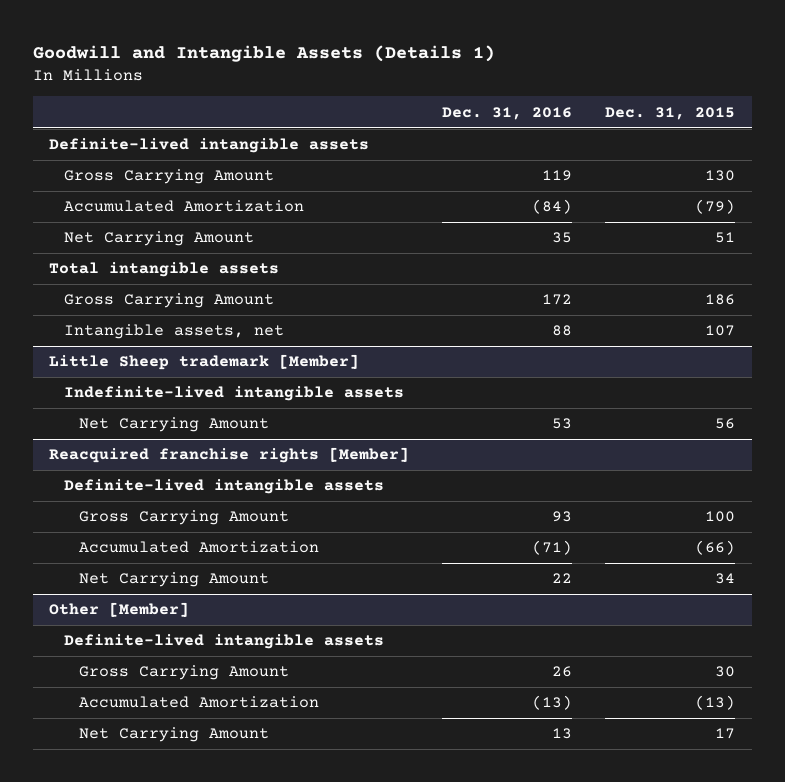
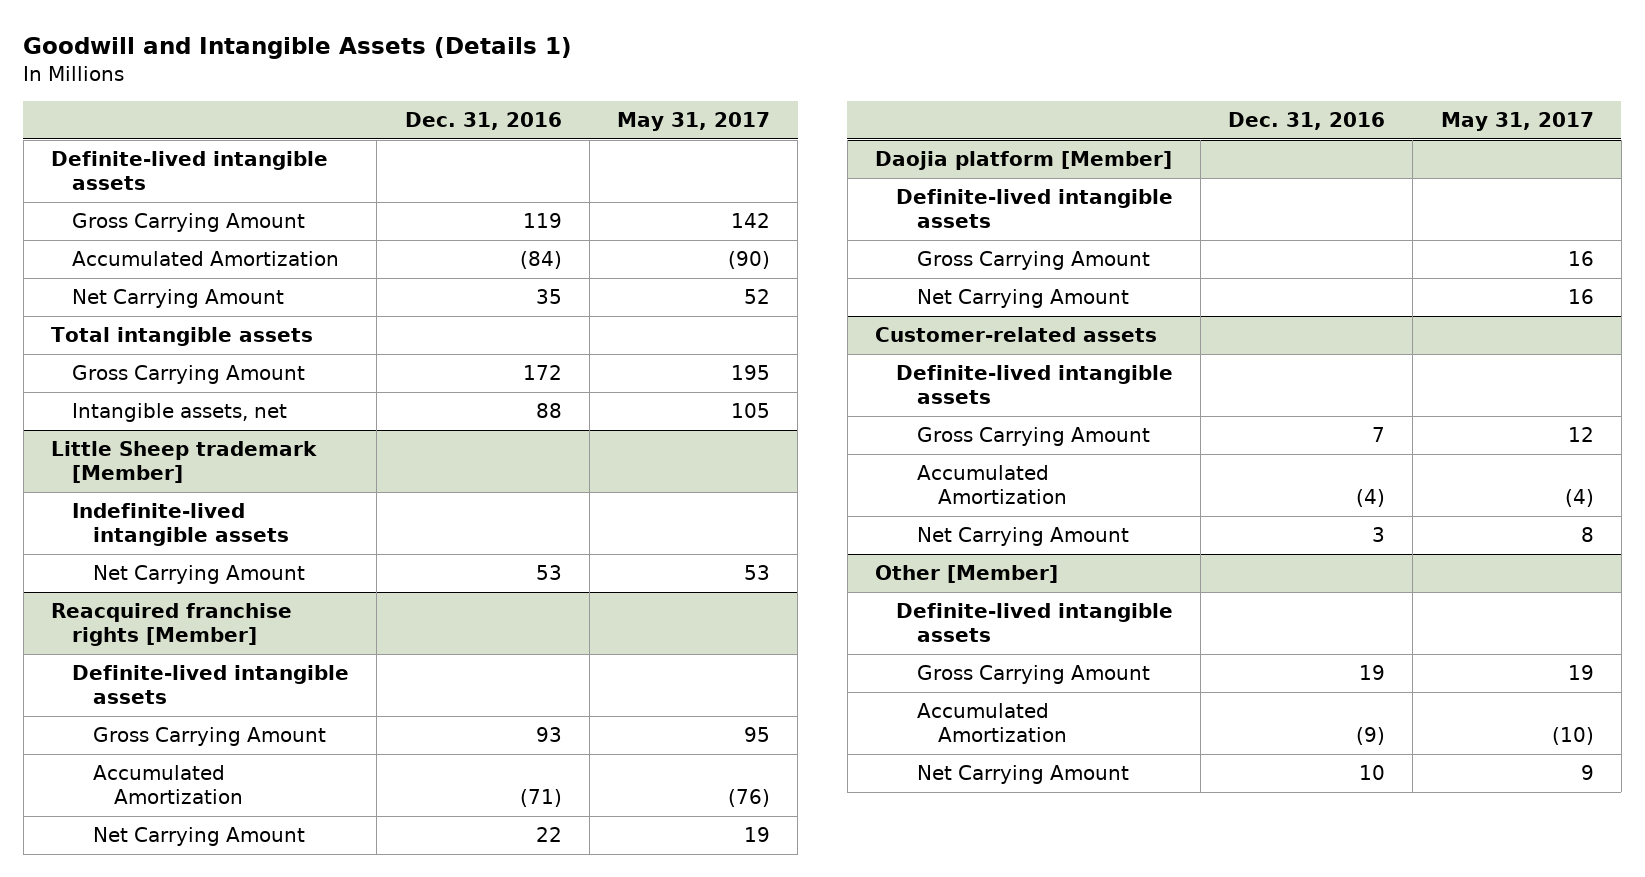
- | Dec. 31, 2016 | Dec. 31, 2015
+ | Dec. 31, 2016 | May 31, 2017
+ Daojia platform [Member]
+ Definite-lived intangible assets
+ Gross Carrying Amount | | 16
+ Net Carrying Amount | | 16
+ Customer-related assets
+ Definite-lived intangible assets
+ Gross Carrying Amount | 7 | 12
+ Accumulated Amortization | (4) | (4)
+ Net Carrying Amount | 3 | 8
@ Other [Member]
- Gross Carrying Amount | 26 | 30
- Accumulated Amortization | (13) | (13)
- Net Carrying Amount | 13 | 17
+ Gross Carrying Amount | 19 | 19
+ Accumulated Amortization | (9) | (10)
+ Net Carrying Amount | 10 | 9

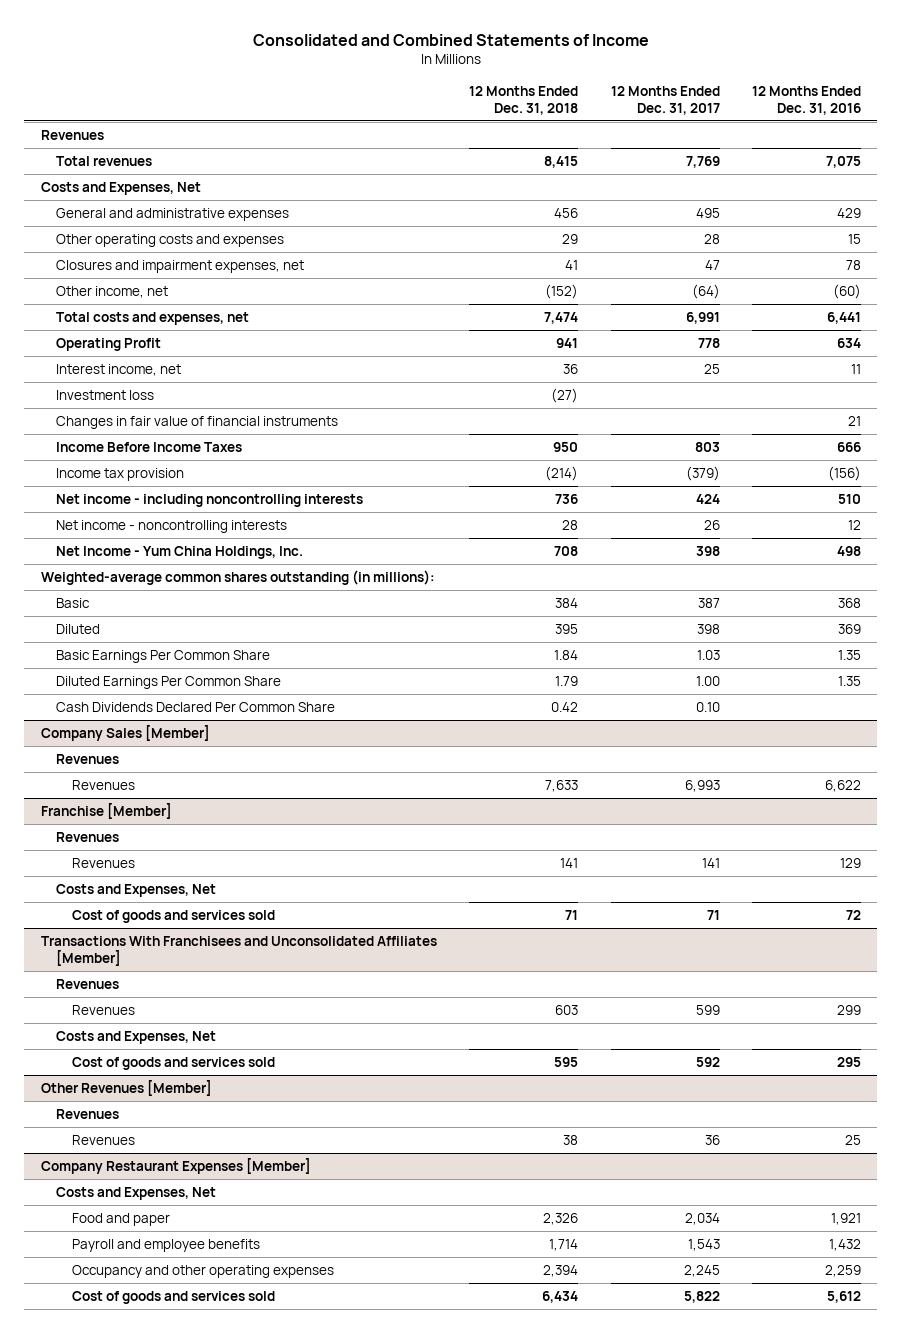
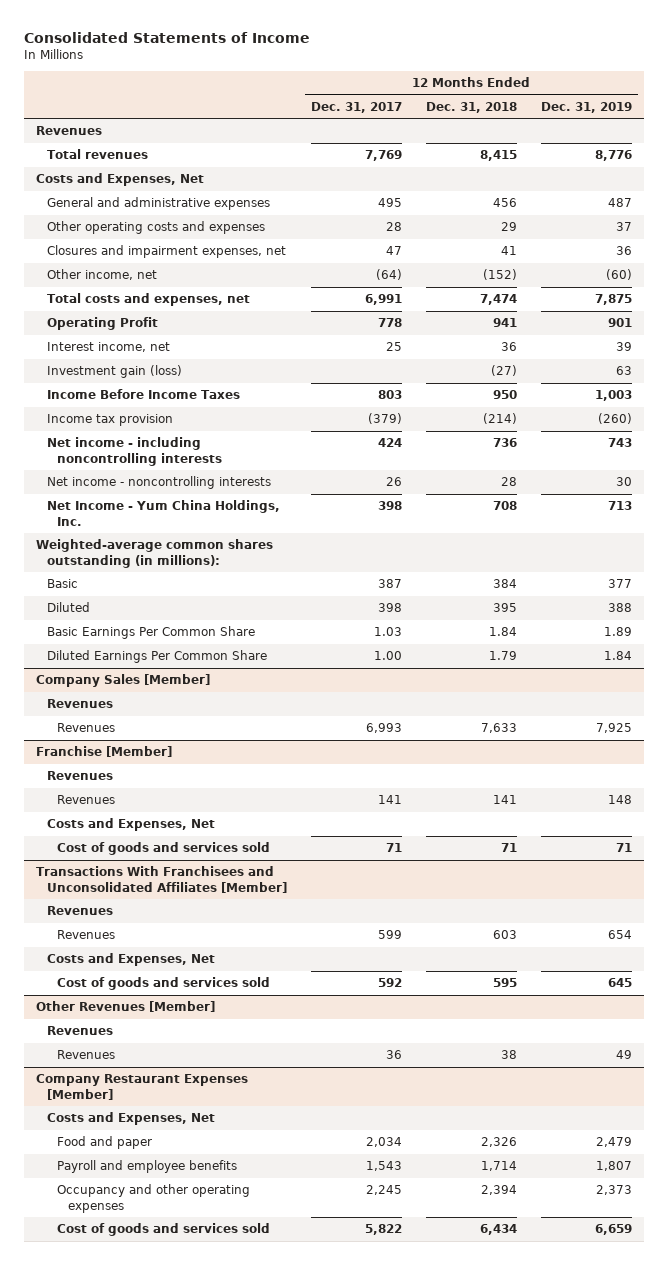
- Consolidated and Combined Statements of Income
+ Consolidated Statements of Income
- | 12 Months Ended Dec. 31, 2018 | 12 Months Ended Dec. 31, 2017 | 12 Months Ended Dec. 31, 2016
+ | 12 Months Ended Dec. 31, 2017 | 12 Months Ended Dec. 31, 2018 | 12 Months Ended Dec. 31, 2019
- Investment loss | (27) | |
- Changes in fair value of financial instruments | | | 21
+ Investment gain (loss) | | (27) | 63
- Cash Dividends Declared Per Common Share | 0.42 | 0.10 |

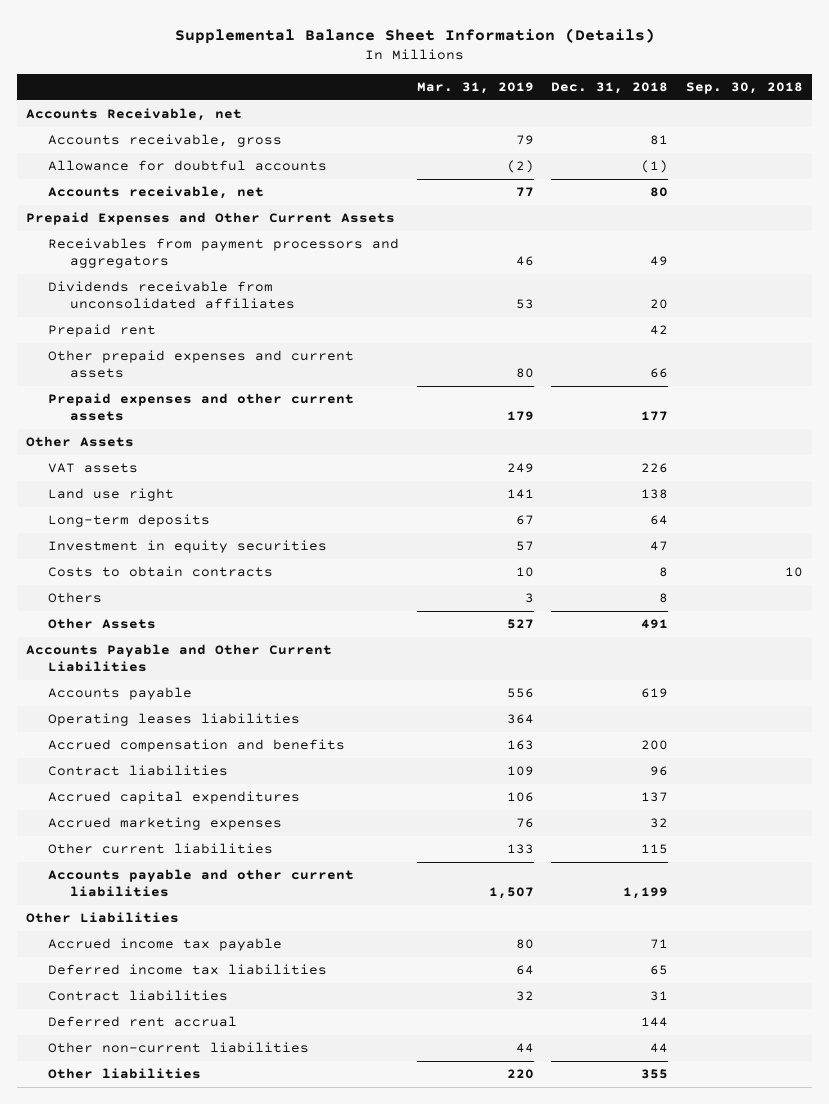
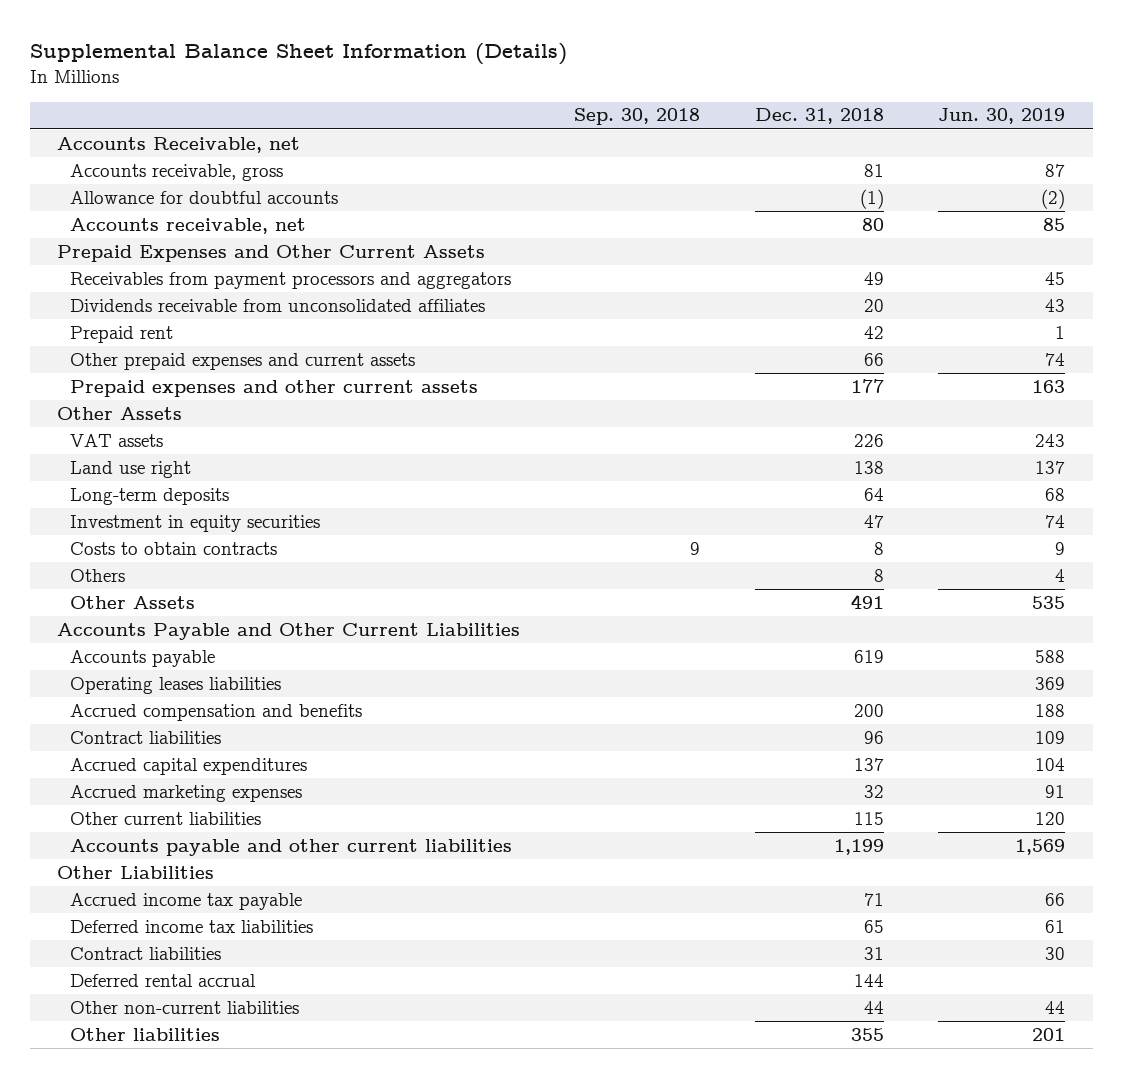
- | Mar. 31, 2019 | Dec. 31, 2018 | Sep. 30, 2018
+ | Sep. 30, 2018 | Dec. 31, 2018 | Jun. 30, 2019
- Costs to obtain contracts | 10 | 8 | 10
+ Costs to obtain contracts | 9 | 8 | 9
- Deferred rent accrual | | 144 |
+ Deferred rental accrual | | 144 |

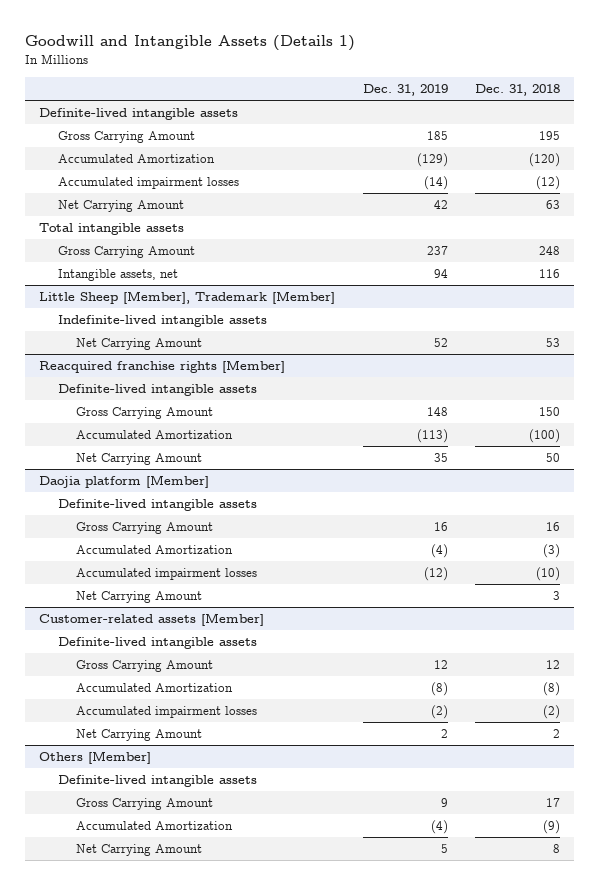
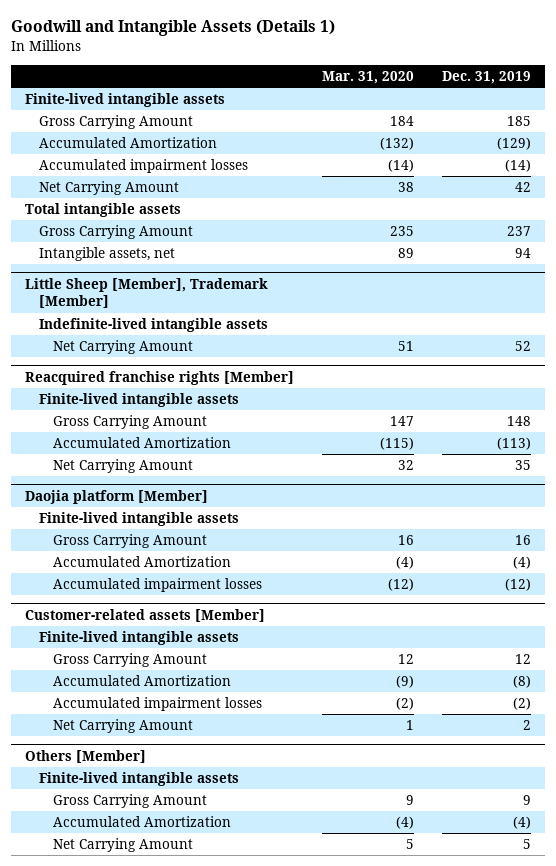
- | Dec. 31, 2019 | Dec. 31, 2018
+ | Mar. 31, 2020 | Dec. 31, 2019
- Definite-lived intangible assets
+ Finite-lived intangible assets
@ Reacquired franchise rights [Member]
- Definite-lived intangible assets
+ Finite-lived intangible assets
@ Daojia platform [Member]
- Definite-lived intangible assets
+ Finite-lived intangible assets
- Net Carrying Amount | | 3
@ Customer-related assets [Member]
- Definite-lived intangible assets
+ Finite-lived intangible assets
@ Others [Member]
- Definite-lived intangible assets
+ Finite-lived intangible assets

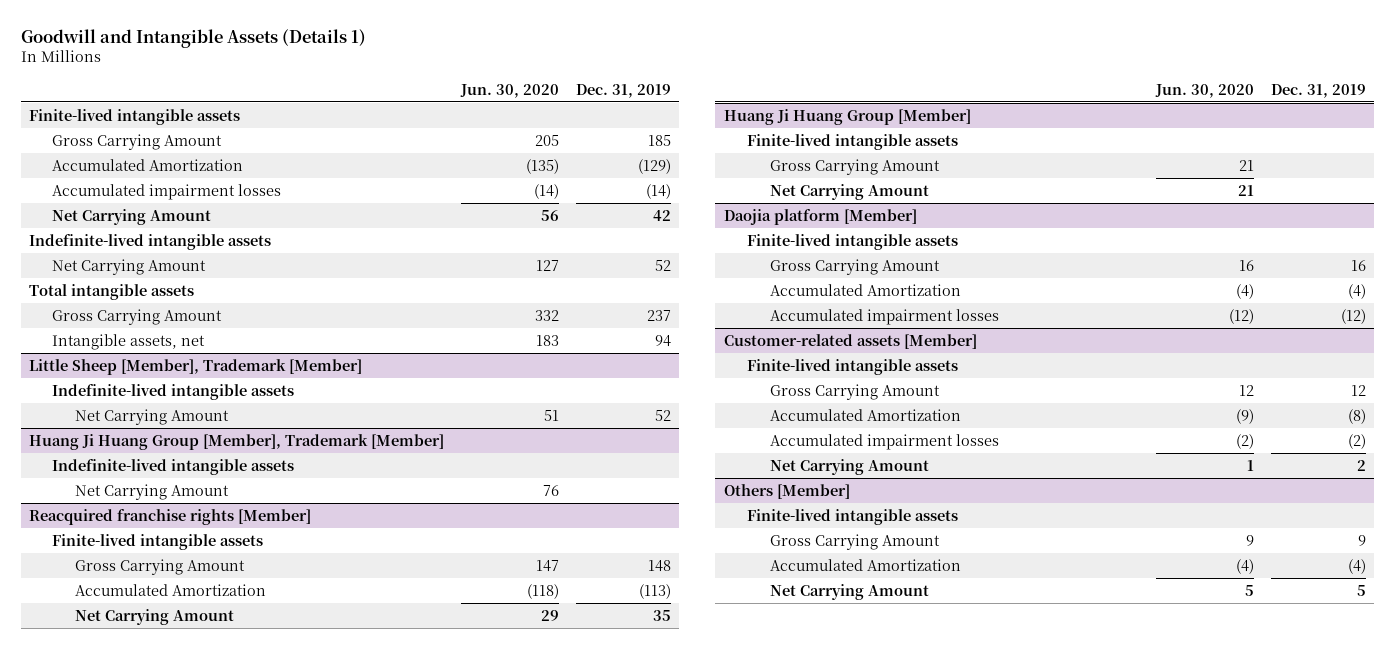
- | Mar. 31, 2020 | Dec. 31, 2019
+ | Jun. 30, 2020 | Dec. 31, 2019
+ Indefinite-lived intangible assets
+ Net Carrying Amount | 127 | 52
+ Huang Ji Huang Group [Member], Trademark [Member]
+ Indefinite-lived intangible assets
+ Net Carrying Amount | 76 |
+ Huang Ji Huang Group [Member]
+ Finite-lived intangible assets
+ Gross Carrying Amount | 21 |
+ Net Carrying Amount | 21 |

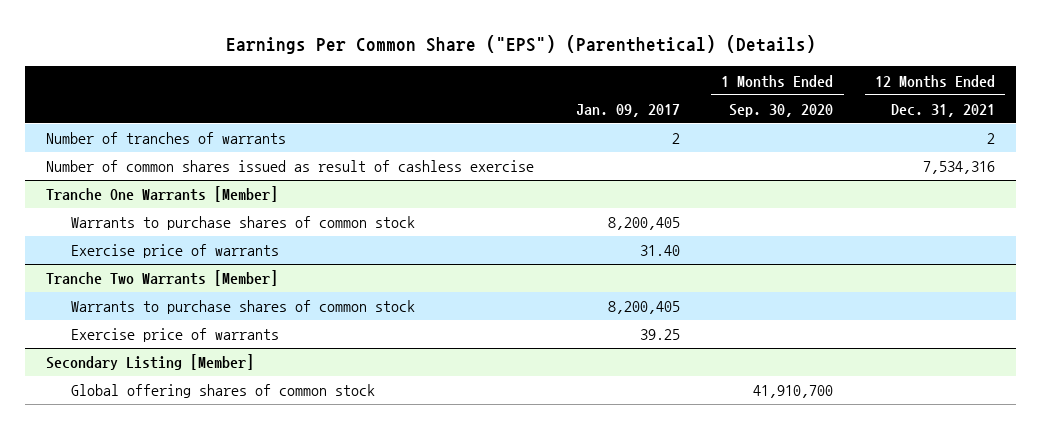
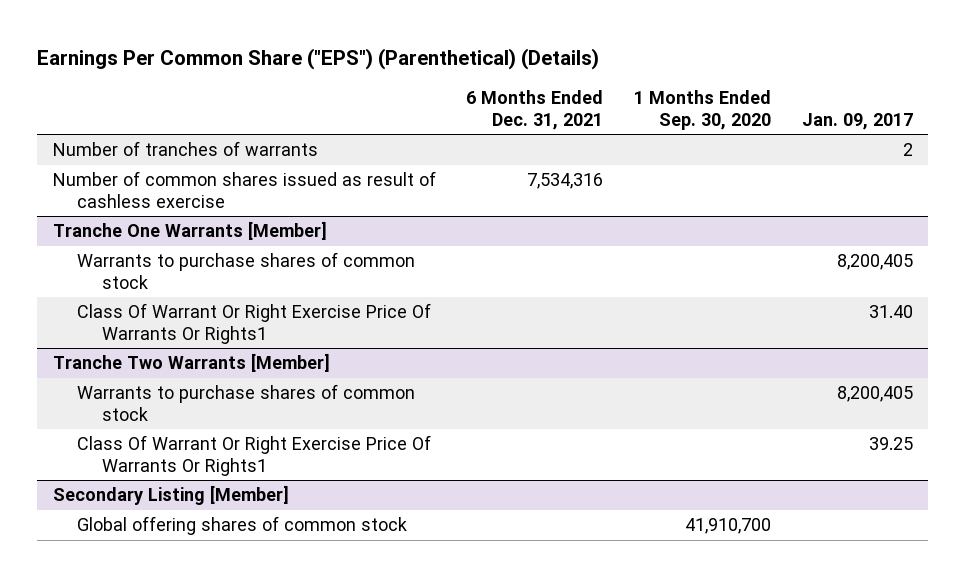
- | Jan. 09, 2017 | 1 Months Ended Sep. 30, 2020 | 12 Months Ended Dec. 31, 2021
+ | 6 Months Ended Dec. 31, 2021 | 1 Months Ended Sep. 30, 2020 | Jan. 09, 2017
@ Tranche One Warrants [Member]
- Exercise price of warrants | 31.40 | |
+ Class Of Warrant Or Right Exercise Price Of Warrants Or Rights1 | | | 31.40
@ Tranche Two Warrants [Member]
- Exercise price of warrants | 39.25 | |
+ Class Of Warrant Or Right Exercise Price Of Warrants Or Rights1 | | | 39.25

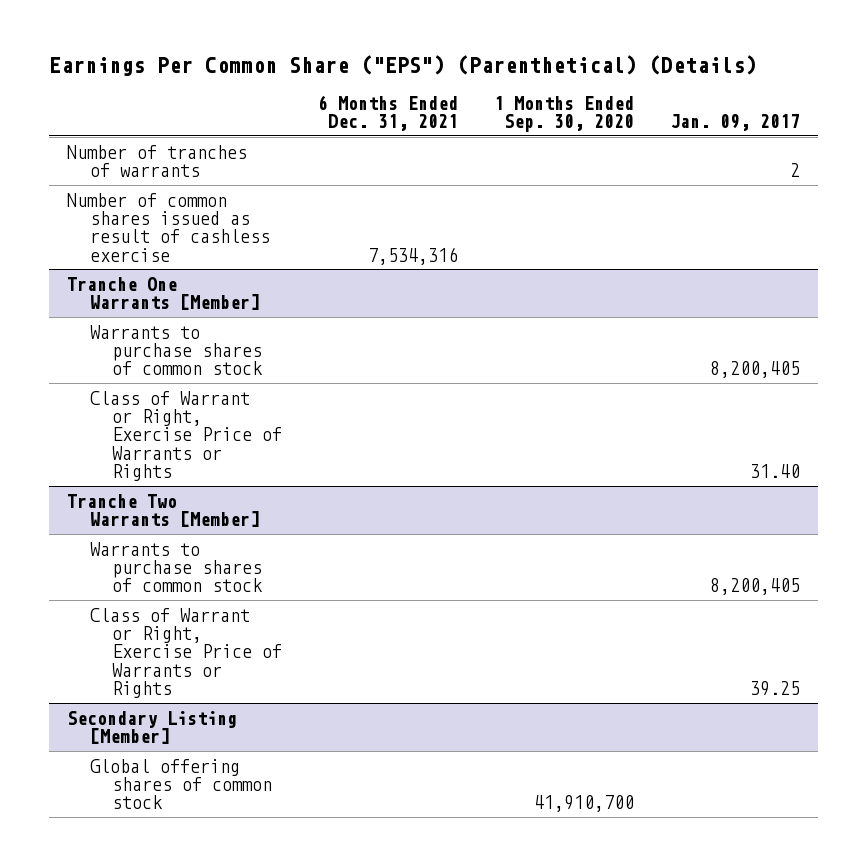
@ Tranche One Warrants [Member]
- Class Of Warrant Or Right Exercise Price Of Warrants Or Rights1 | | | 31.40
+ Class of Warrant or Right, Exercise Price of Warrants or Rights | | | 31.40
@ Tranche Two Warrants [Member]
- Class Of Warrant Or Right Exercise Price Of Warrants Or Rights1 | | | 39.25
+ Class of Warrant or Right, Exercise Price of Warrants or Rights | | | 39.25

